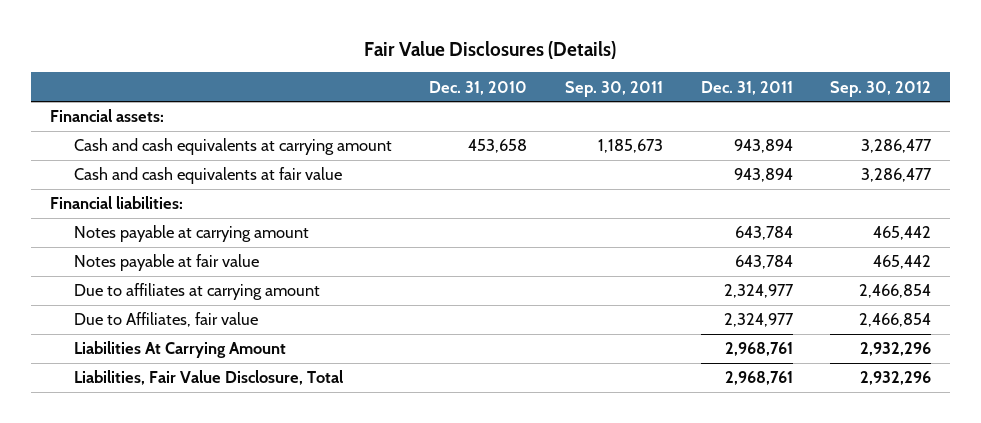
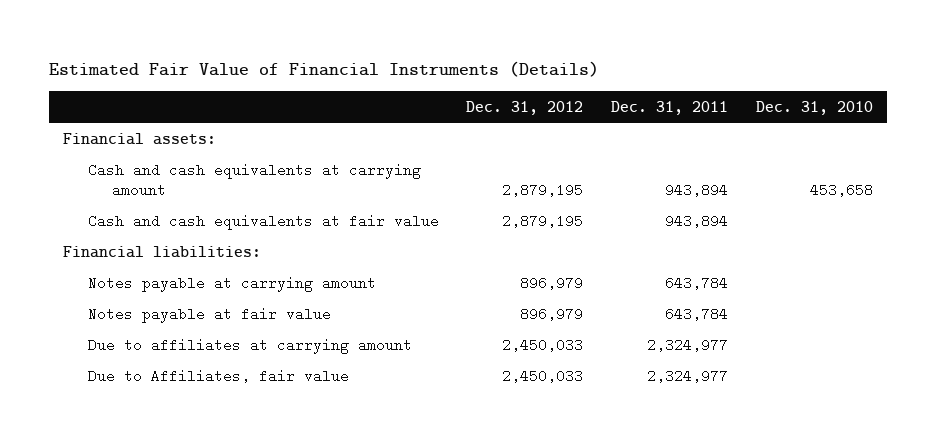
- Fair Value Disclosures (Details)
+ Estimated Fair Value of Financial Instruments (Details)
- | Dec. 31, 2010 | Sep. 30, 2011 | Dec. 31, 2011 | Sep. 30, 2012
+ | Dec. 31, 2012 | Dec. 31, 2011 | Dec. 31, 2010
- Liabilities At Carrying Amount | | | 2,968,761 | 2,932,296
- Liabilities, Fair Value Disclosure, Total | | | 2,968,761 | 2,932,296

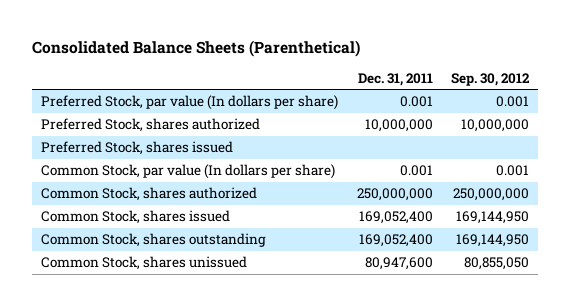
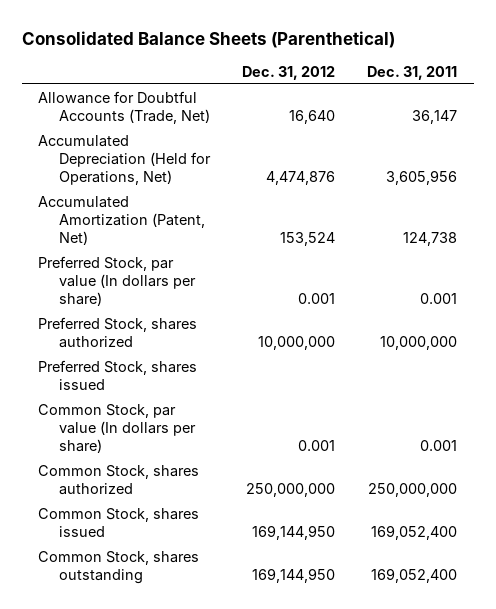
- | Dec. 31, 2011 | Sep. 30, 2012
+ | Dec. 31, 2012 | Dec. 31, 2011
+ Allowance for Doubtful Accounts (Trade, Net) | 16,640 | 36,147
+ Accumulated Depreciation (Held for Operations, Net) | 4,474,876 | 3,605,956
+ Accumulated Amortization (Patent, Net) | 153,524 | 124,738
- Common Stock, shares unissued | 80,947,600 | 80,855,050

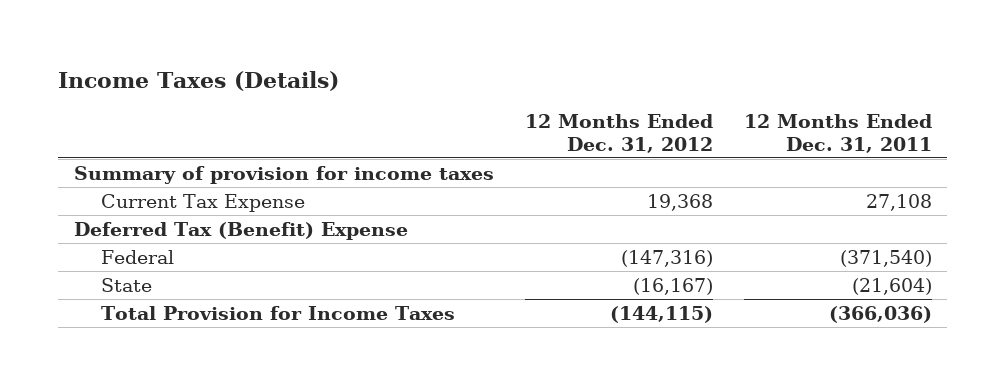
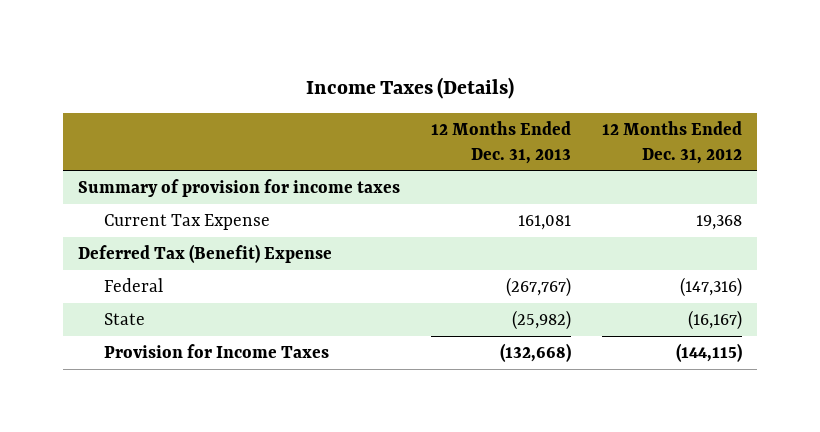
- | 12 Months Ended Dec. 31, 2012 | 12 Months Ended Dec. 31, 2011
+ | 12 Months Ended Dec. 31, 2013 | 12 Months Ended Dec. 31, 2012
- Total Provision for Income Taxes | (144,115) | (366,036)
+ Provision for Income Taxes | (132,668) | (144,115)

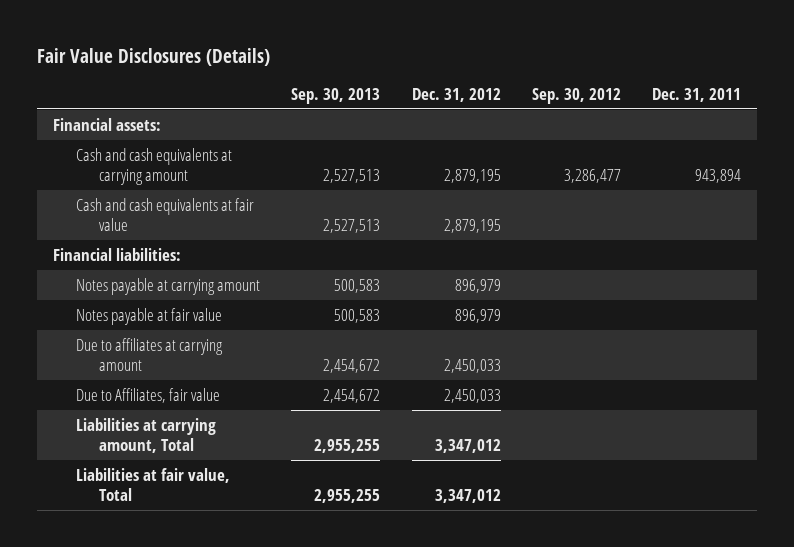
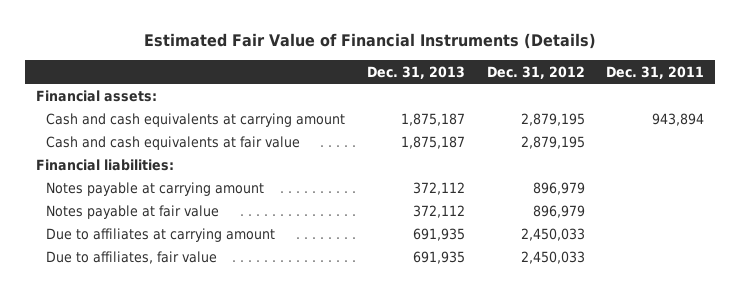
- Fair Value Disclosures (Details)
+ Estimated Fair Value of Financial Instruments (Details)
- | Sep. 30, 2013 | Dec. 31, 2012 | Sep. 30, 2012 | Dec. 31, 2011
+ | Dec. 31, 2013 | Dec. 31, 2012 | Dec. 31, 2011
- Due to Affiliates, fair value | 2,454,672 | 2,450,033 | |
- Liabilities at carrying amount, Total | 2,955,255 | 3,347,012 | |
- Liabilities at fair value, Total | 2,955,255 | 3,347,012 | |
+ Due to affiliates, fair value | 691,935 | 2,450,033 |

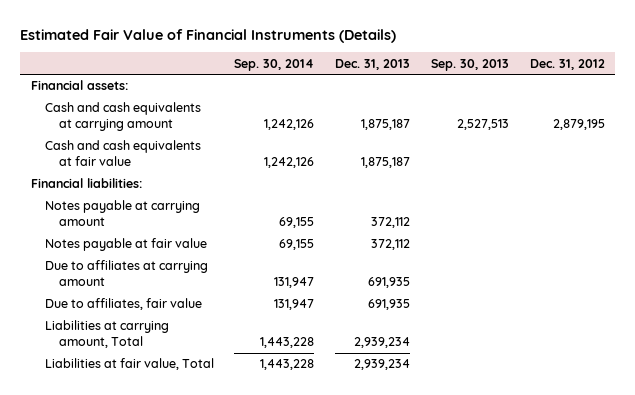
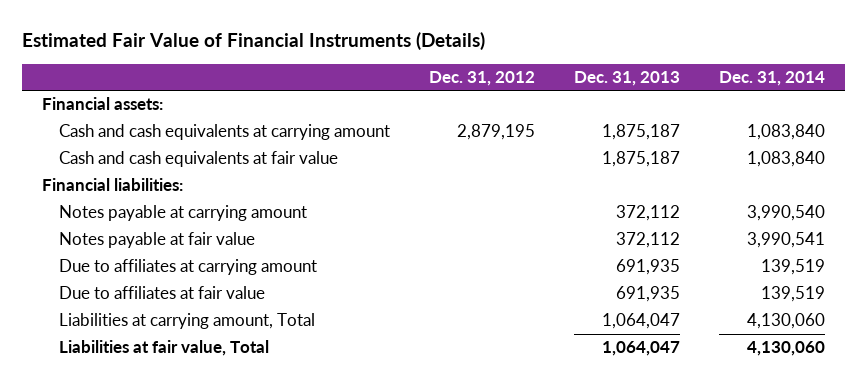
- | Sep. 30, 2014 | Dec. 31, 2013 | Sep. 30, 2013 | Dec. 31, 2012
+ | Dec. 31, 2012 | Dec. 31, 2013 | Dec. 31, 2014
- Due to affiliates, fair value | 131,947 | 691,935 | |
- Liabilities at carrying amount, Total | 1,443,228 | 2,939,234 | |
- Liabilities at fair value, Total | 1,443,228 | 2,939,234 | |
+ Due to affiliates at fair value | | 691,935 | 139,519
+ Liabilities at carrying amount, Total | | 1,064,047 | 4,130,060
+ Liabilities at fair value, Total | | 1,064,047 | 4,130,060

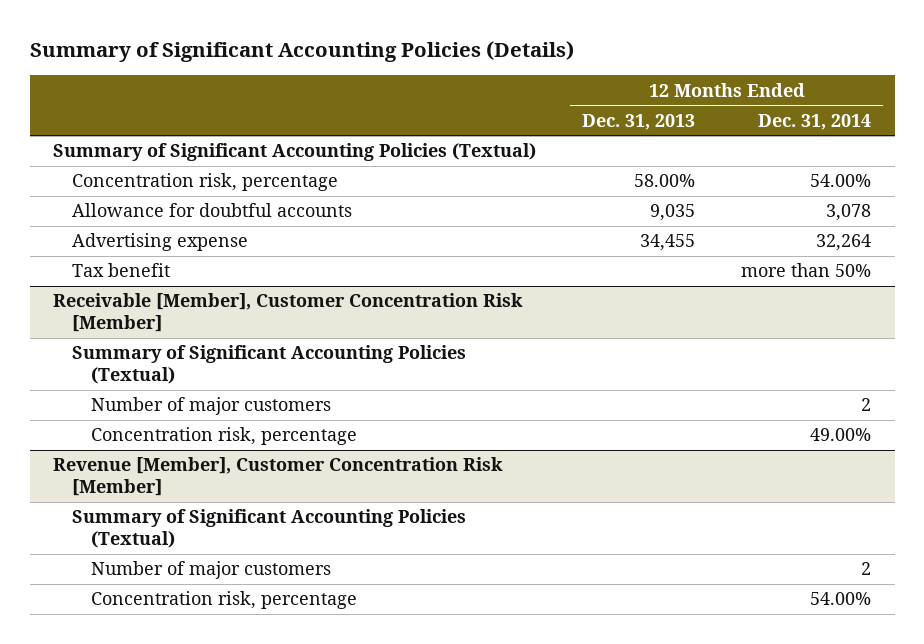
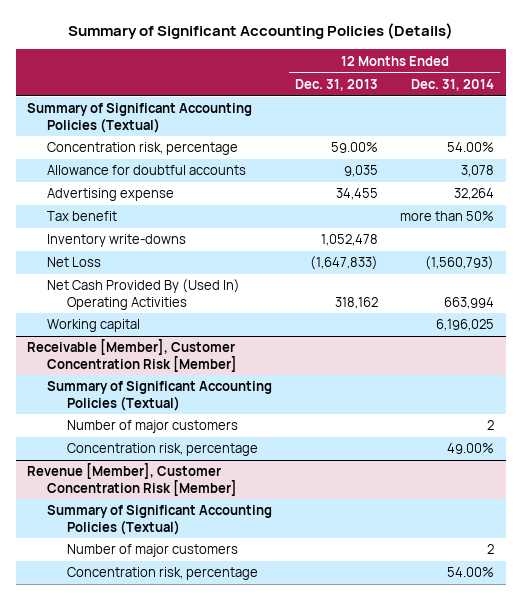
- Concentration risk, percentage | 58.00% | 54.00%
+ Concentration risk, percentage | 59.00% | 54.00%
+ Inventory write-downs | 1,052,478 |
+ Net Loss | (1,647,833) | (1,560,793)
+ Net Cash Provided By (Used In) Operating Activities | 318,162 | 663,994
+ Working capital | | 6,196,025

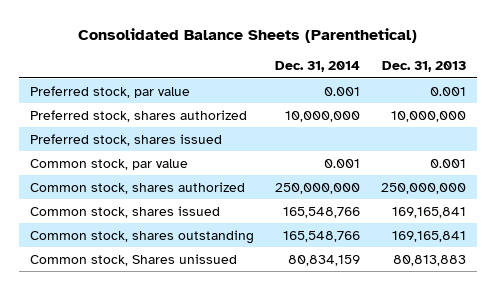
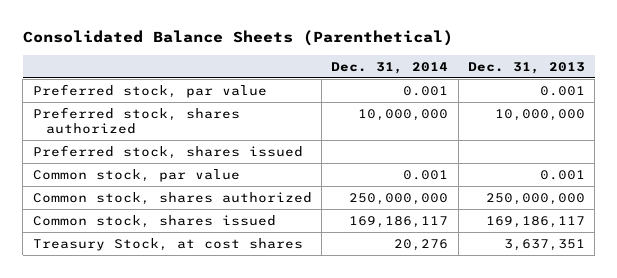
- Common stock, shares issued | 165,548,766 | 169,165,841
- Common stock, shares outstanding | 165,548,766 | 169,165,841
- Common stock, Shares unissued | 80,834,159 | 80,813,883
+ Common stock, shares issued | 169,186,117 | 169,186,117
+ Treasury Stock, at cost shares | 20,276 | 3,637,351

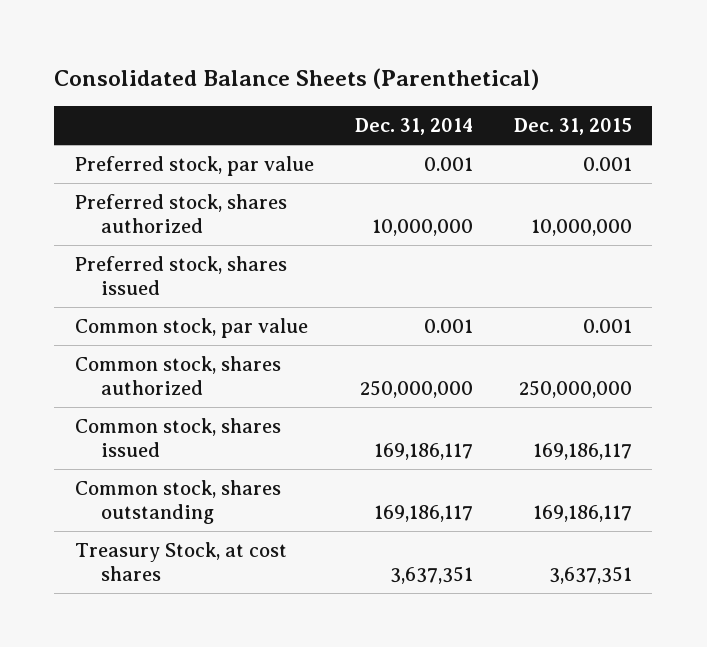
- | Dec. 31, 2014 | Dec. 31, 2013
+ | Dec. 31, 2014 | Dec. 31, 2015
- Treasury Stock, at cost shares | 20,276 | 3,637,351
+ Common stock, shares outstanding | 169,186,117 | 169,186,117
+ Treasury Stock, at cost shares | 3,637,351 | 3,637,351

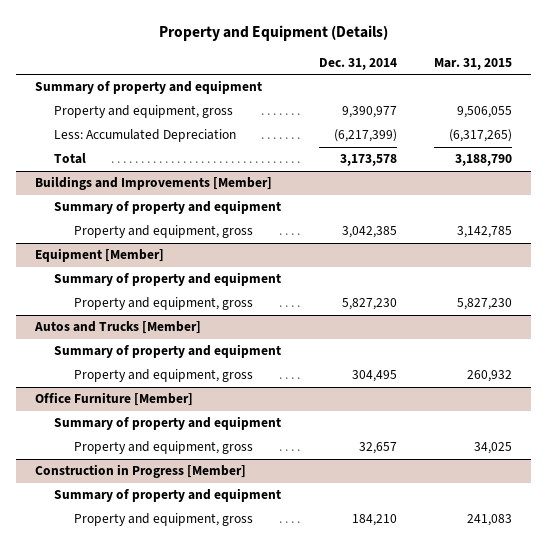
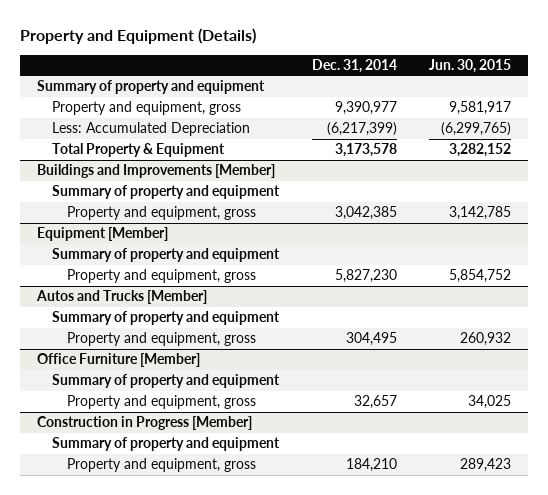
- | Dec. 31, 2014 | Mar. 31, 2015
+ | Dec. 31, 2014 | Jun. 30, 2015
- Total | 3,173,578 | 3,188,790
+ Total Property & Equipment | 3,173,578 | 3,282,152

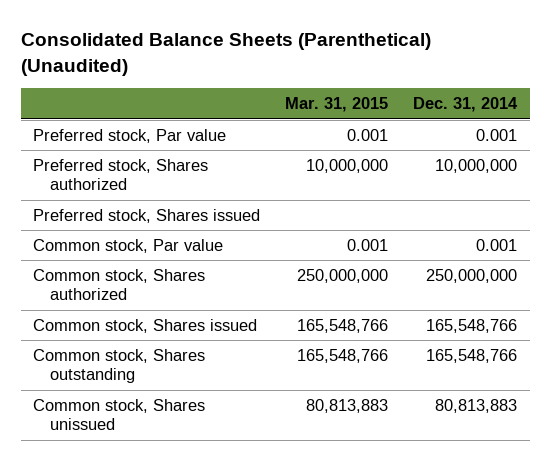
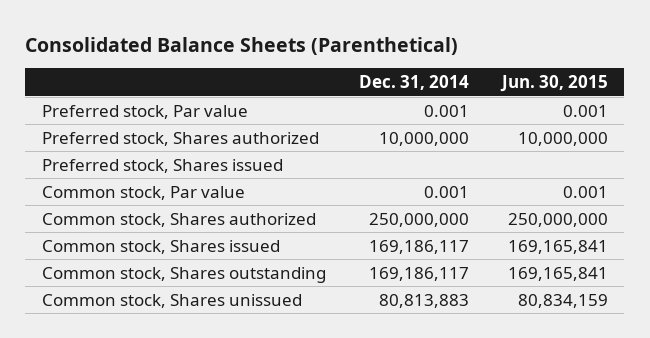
- Consolidated Balance Sheets (Parenthetical) (Unaudited)
+ Consolidated Balance Sheets (Parenthetical)
- | Mar. 31, 2015 | Dec. 31, 2014
+ | Dec. 31, 2014 | Jun. 30, 2015
- Common stock, Shares issued | 165,548,766 | 165,548,766
- Common stock, Shares outstanding | 165,548,766 | 165,548,766
+ Common stock, Shares issued | 169,186,117 | 169,165,841
+ Common stock, Shares outstanding | 169,186,117 | 169,165,841

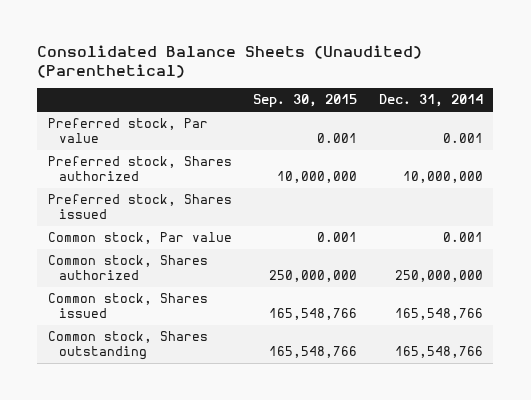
- Consolidated Balance Sheets (Parenthetical)
+ Consolidated Balance Sheets (Unaudited) (Parenthetical)
- | Dec. 31, 2014 | Jun. 30, 2015
+ | Sep. 30, 2015 | Dec. 31, 2014
- Common stock, Shares issued | 169,186,117 | 169,165,841
- Common stock, Shares outstanding | 169,186,117 | 169,165,841
- Common stock, Shares unissued | 80,813,883 | 80,834,159
+ Common stock, Shares issued | 165,548,766 | 165,548,766
+ Common stock, Shares outstanding | 165,548,766 | 165,548,766

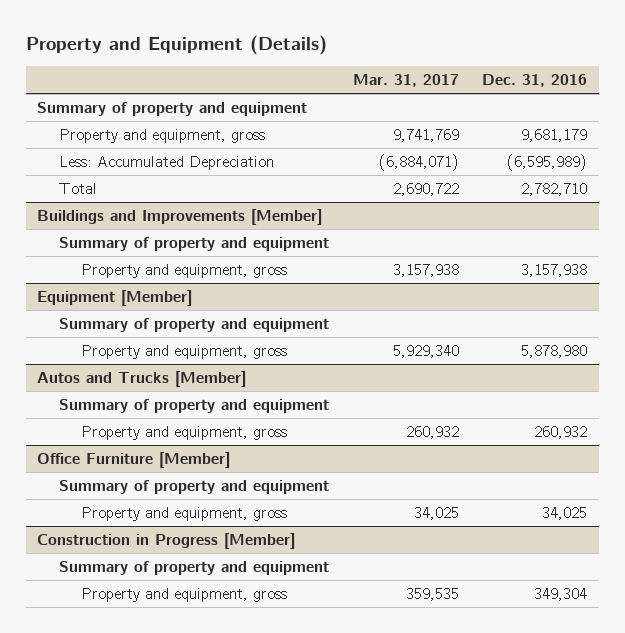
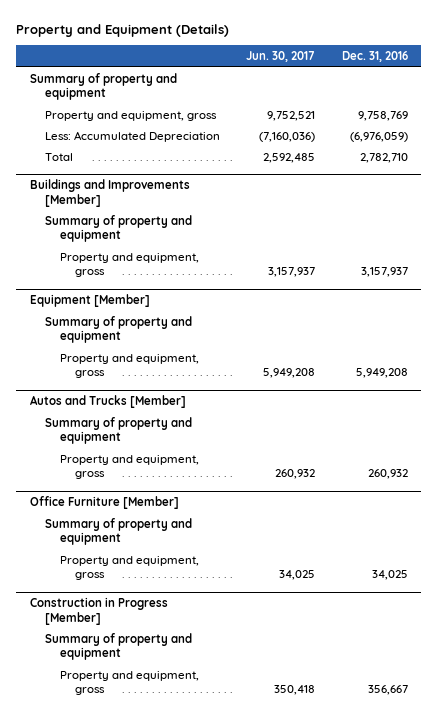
- | Mar. 31, 2017 | Dec. 31, 2016
+ | Jun. 30, 2017 | Dec. 31, 2016
- Property and equipment, gross | 9,741,769 | 9,681,179
- Less: Accumulated Depreciation | (6,884,071) | (6,595,989)
+ Property and equipment, gross | 9,752,521 | 9,758,769
+ Less: Accumulated Depreciation | (7,160,036) | (6,976,059)
@ Buildings and Improvements [Member]
- Property and equipment, gross | 3,157,938 | 3,157,938
+ Property and equipment, gross | 3,157,937 | 3,157,937
@ Equipment [Member]
- Property and equipment, gross | 5,929,340 | 5,878,980
+ Property and equipment, gross | 5,949,208 | 5,949,208
@ Construction in Progress [Member]
- Property and equipment, gross | 359,535 | 349,304
+ Property and equipment, gross | 350,418 | 356,667

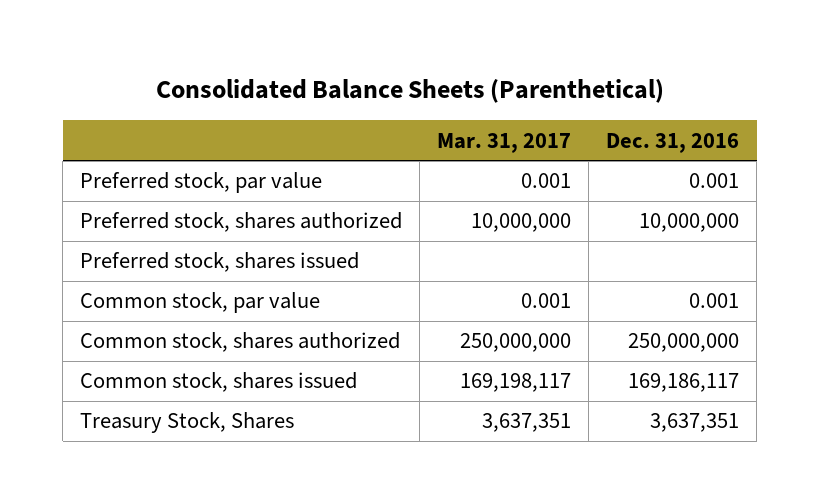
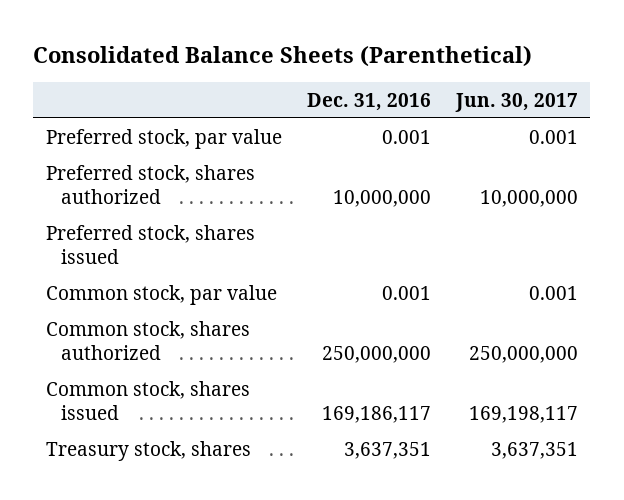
- | Mar. 31, 2017 | Dec. 31, 2016
+ | Dec. 31, 2016 | Jun. 30, 2017
- Treasury Stock, Shares | 3,637,351 | 3,637,351
+ Treasury stock, shares | 3,637,351 | 3,637,351

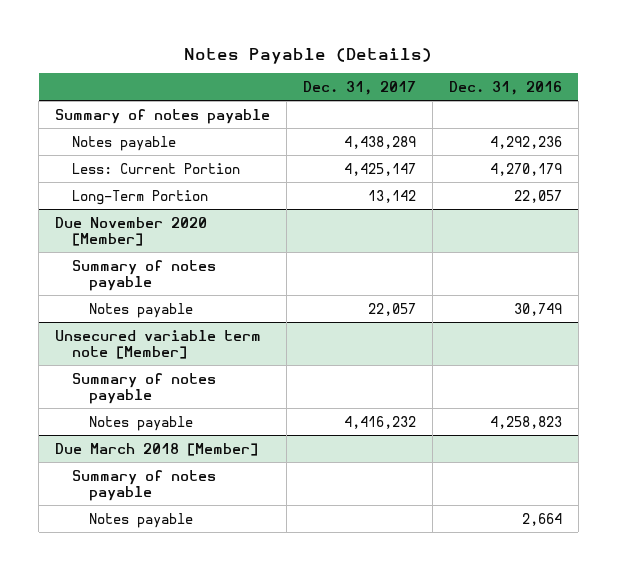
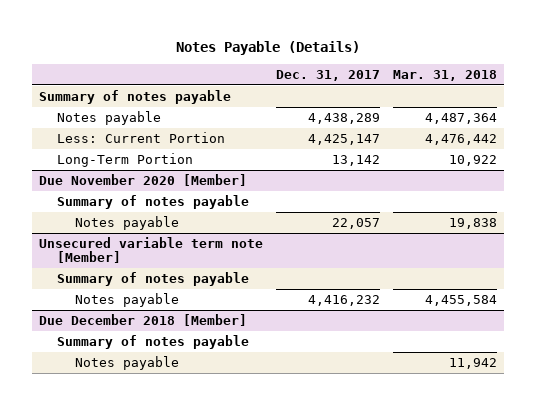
- | Dec. 31, 2017 | Dec. 31, 2016
+ | Dec. 31, 2017 | Mar. 31, 2018
- Due March 2018 [Member]
+ Due December 2018 [Member]

